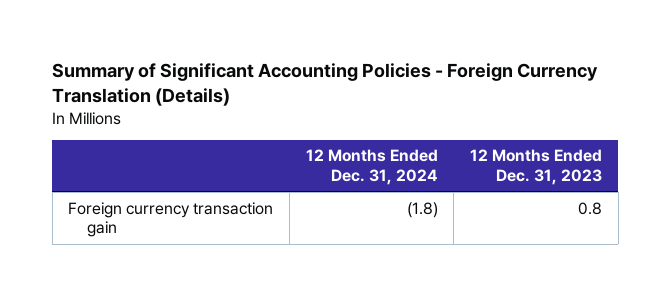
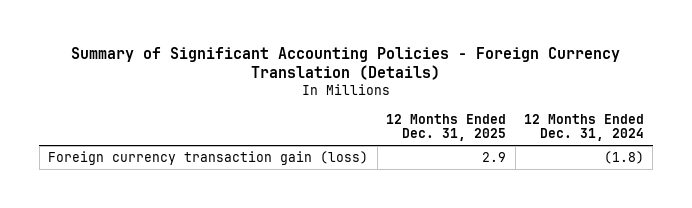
- | 12 Months Ended Dec. 31, 2024 | 12 Months Ended Dec. 31, 2023
+ | 12 Months Ended Dec. 31, 2025 | 12 Months Ended Dec. 31, 2024
- Foreign currency transaction gain | (1.8) | 0.8
+ Foreign currency transaction gain (loss) | 2.9 | (1.8)

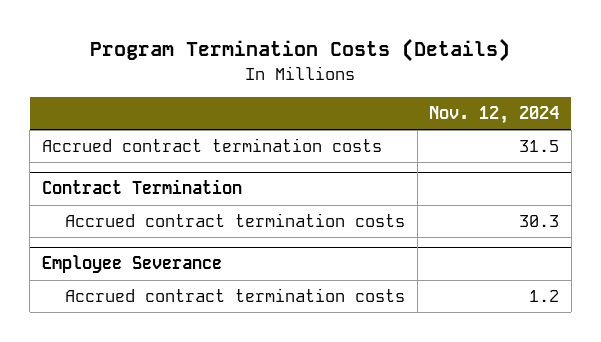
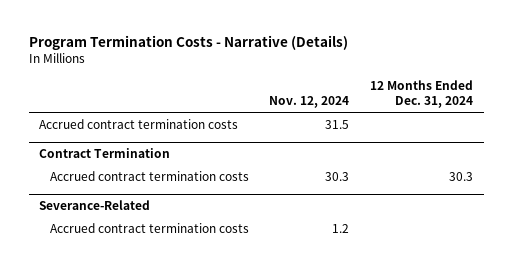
- Program Termination Costs (Details)
+ Program Termination Costs - Narrative (Details)
- | Nov. 12, 2024
+ | Nov. 12, 2024 | 12 Months Ended Dec. 31, 2024
- Employee Severance
+ Severance-Related

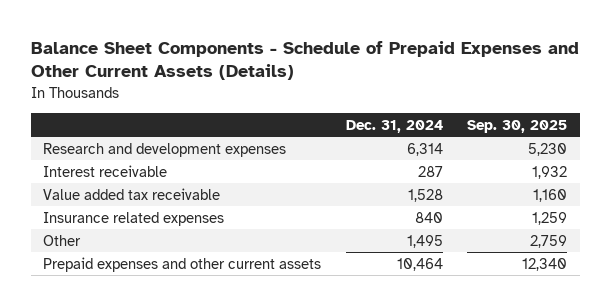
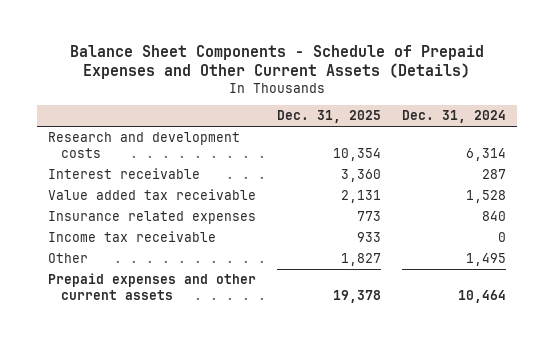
- | Dec. 31, 2024 | Sep. 30, 2025
+ | Dec. 31, 2025 | Dec. 31, 2024
- Research and development expenses | 6,314 | 5,230
+ Research and development costs | 10,354 | 6,314
+ Income tax receivable | 933 | 0

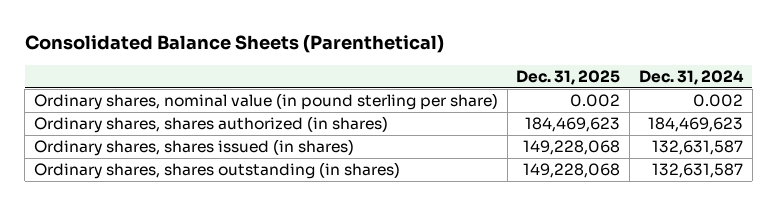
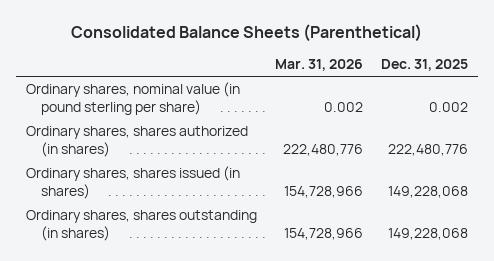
- | Dec. 31, 2025 | Dec. 31, 2024
+ | Mar. 31, 2026 | Dec. 31, 2025
- Ordinary shares, shares authorized (in shares) | 184,469,623 | 184,469,623
+ Ordinary shares, shares authorized (in shares) | 222,480,776 | 222,480,776

